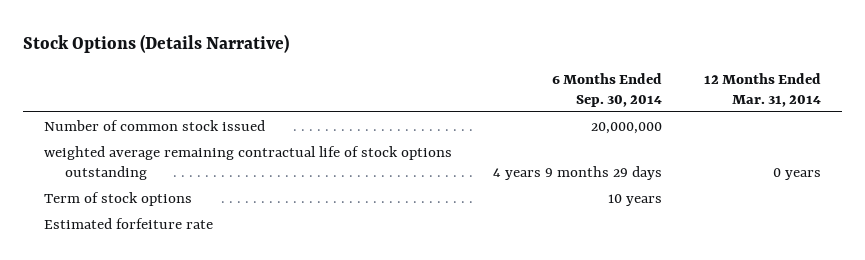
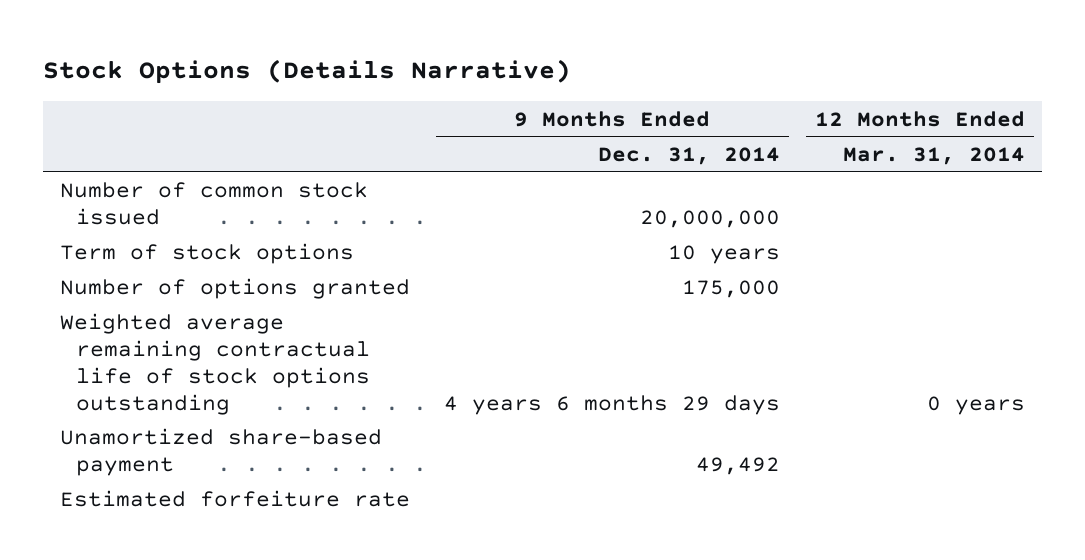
- | 6 Months Ended Sep. 30, 2014 | 12 Months Ended Mar. 31, 2014
+ | 9 Months Ended Dec. 31, 2014 | 12 Months Ended Mar. 31, 2014
- weighted average remaining contractual life of stock options outstanding | 4 years 9 months 29 days | 0 years
+ Number of options granted | 175,000 |
+ Weighted average remaining contractual life of stock options outstanding | 4 years 6 months 29 days | 0 years
+ Unamortized share-based payment | 49,492 |

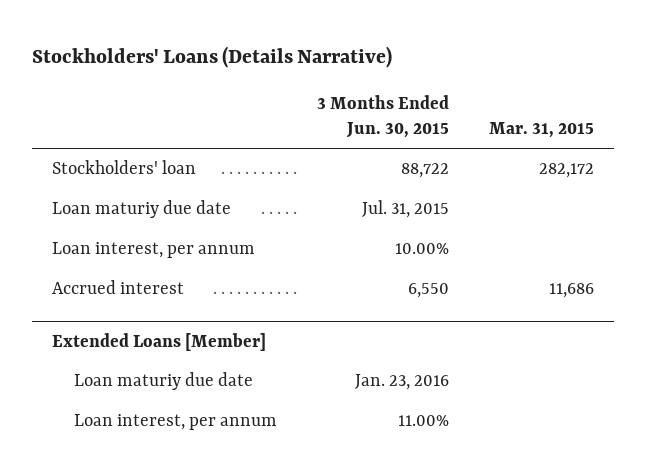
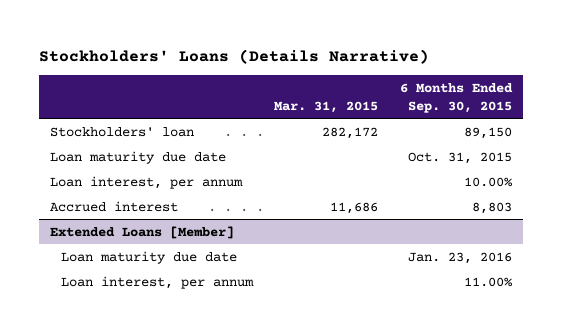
- | 3 Months Ended Jun. 30, 2015 | Mar. 31, 2015
+ | Mar. 31, 2015 | 6 Months Ended Sep. 30, 2015
- Loan maturiy due date | Jul. 31, 2015 |
+ Loan maturity due date | | Oct. 31, 2015
@ Extended Loans [Member]
- Loan maturiy due date | Jan. 23, 2016 |
+ Loan maturity due date | | Jan. 23, 2016

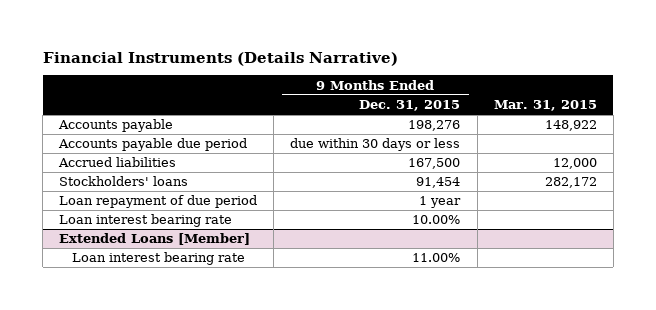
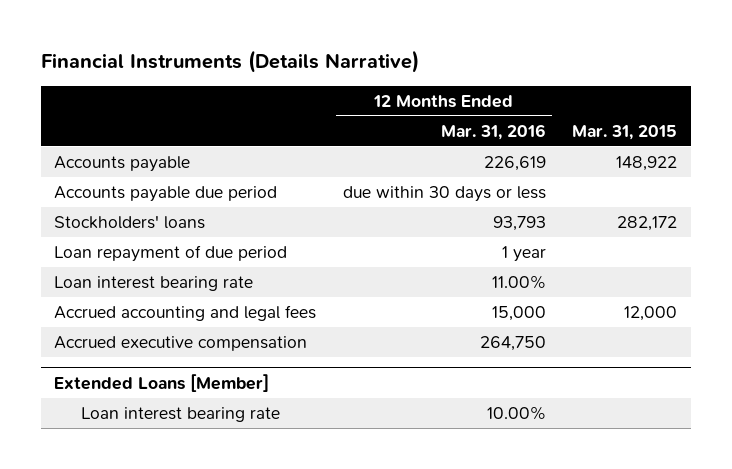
- | 9 Months Ended Dec. 31, 2015 | Mar. 31, 2015
+ | 12 Months Ended Mar. 31, 2016 | Mar. 31, 2015
- Accrued liabilities | 167,500 | 12,000
+ Accrued accounting and legal fees | 15,000 | 12,000
+ Accrued executive compensation | 264,750 |

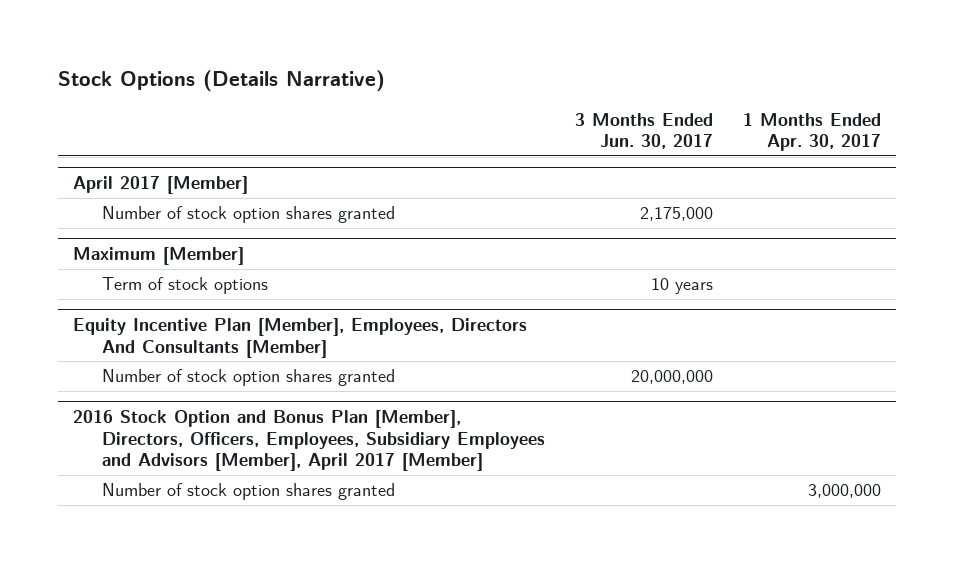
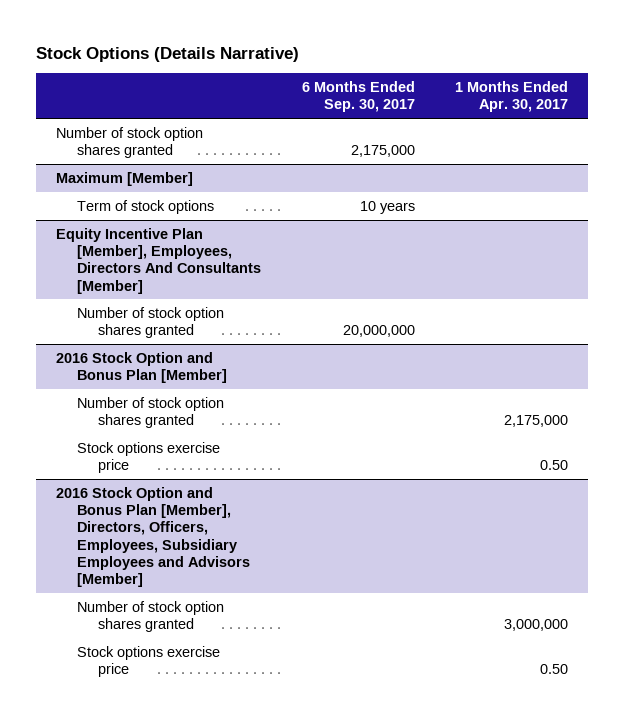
- | 3 Months Ended Jun. 30, 2017 | 1 Months Ended Apr. 30, 2017
+ | 6 Months Ended Sep. 30, 2017 | 1 Months Ended Apr. 30, 2017
- April 2017 [Member]
- Number of stock option shares granted | 2,175,000 |
+ Number of stock option shares granted | 2,175,000 |
- 2016 Stock Option and Bonus Plan [Member], Directors, Officers, Employees, Subsidiary Employees and Advisors [Member], April 2017 [Member]
+ 2016 Stock Option and Bonus Plan [Member]
+ Number of stock option shares granted | | 2,175,000
+ Stock options exercise price | | 0.50
+ 2016 Stock Option and Bonus Plan [Member], Directors, Officers, Employees, Subsidiary Employees and Advisors [Member]
+ Stock options exercise price | | 0.50

